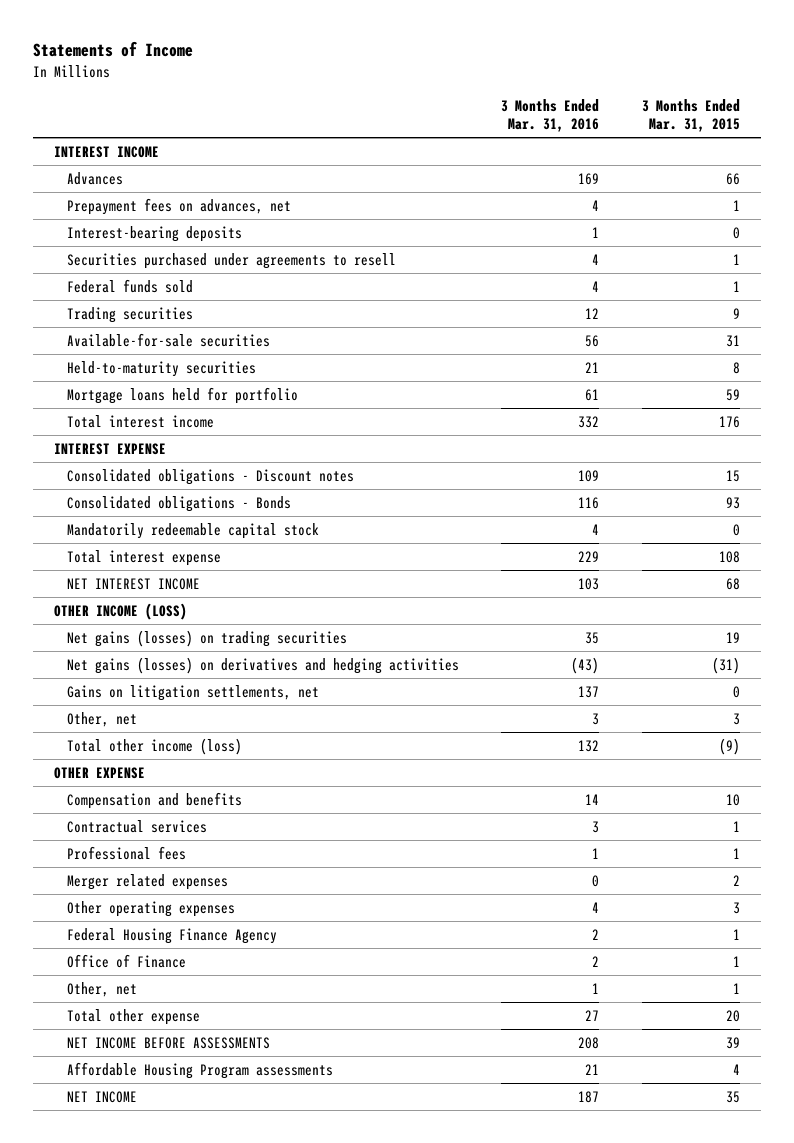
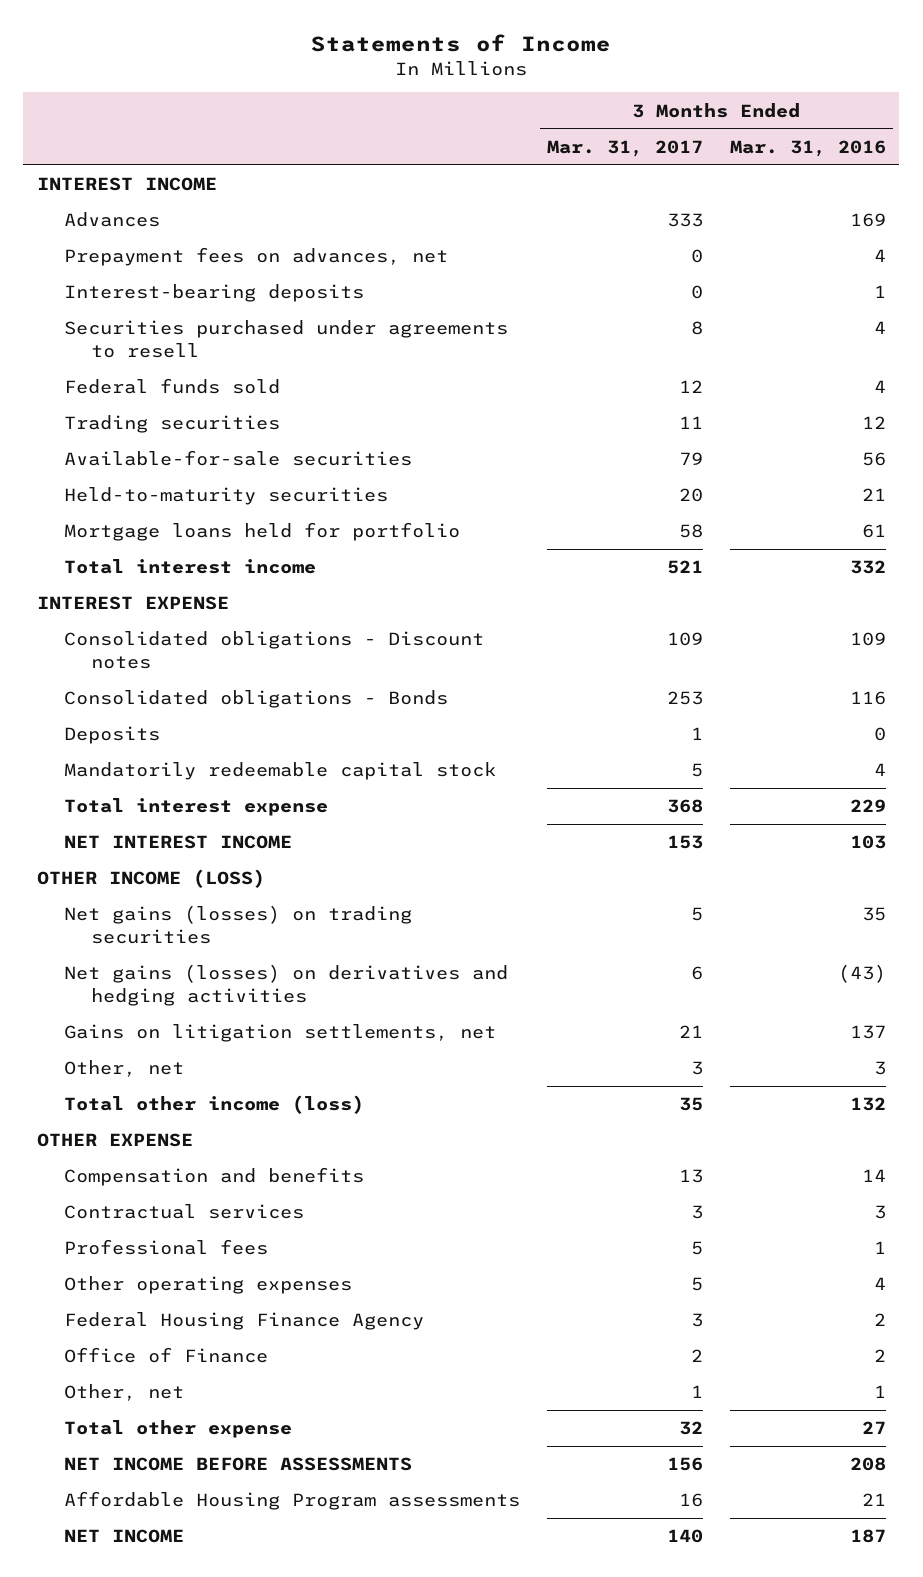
- | 3 Months Ended Mar. 31, 2016 | 3 Months Ended Mar. 31, 2015
+ | 3 Months Ended Mar. 31, 2017 | 3 Months Ended Mar. 31, 2016
+ Deposits | 1 | 0
- Merger related expenses | 0 | 2

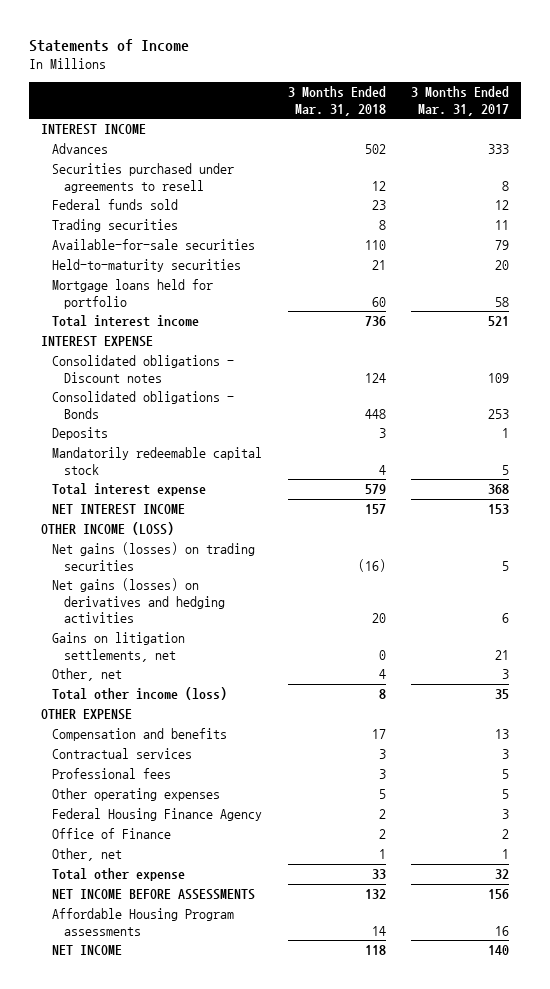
- | 3 Months Ended Mar. 31, 2017 | 3 Months Ended Mar. 31, 2016
+ | 3 Months Ended Mar. 31, 2018 | 3 Months Ended Mar. 31, 2017
- Prepayment fees on advances, net | 0 | 4
- Interest-bearing deposits | 0 | 1

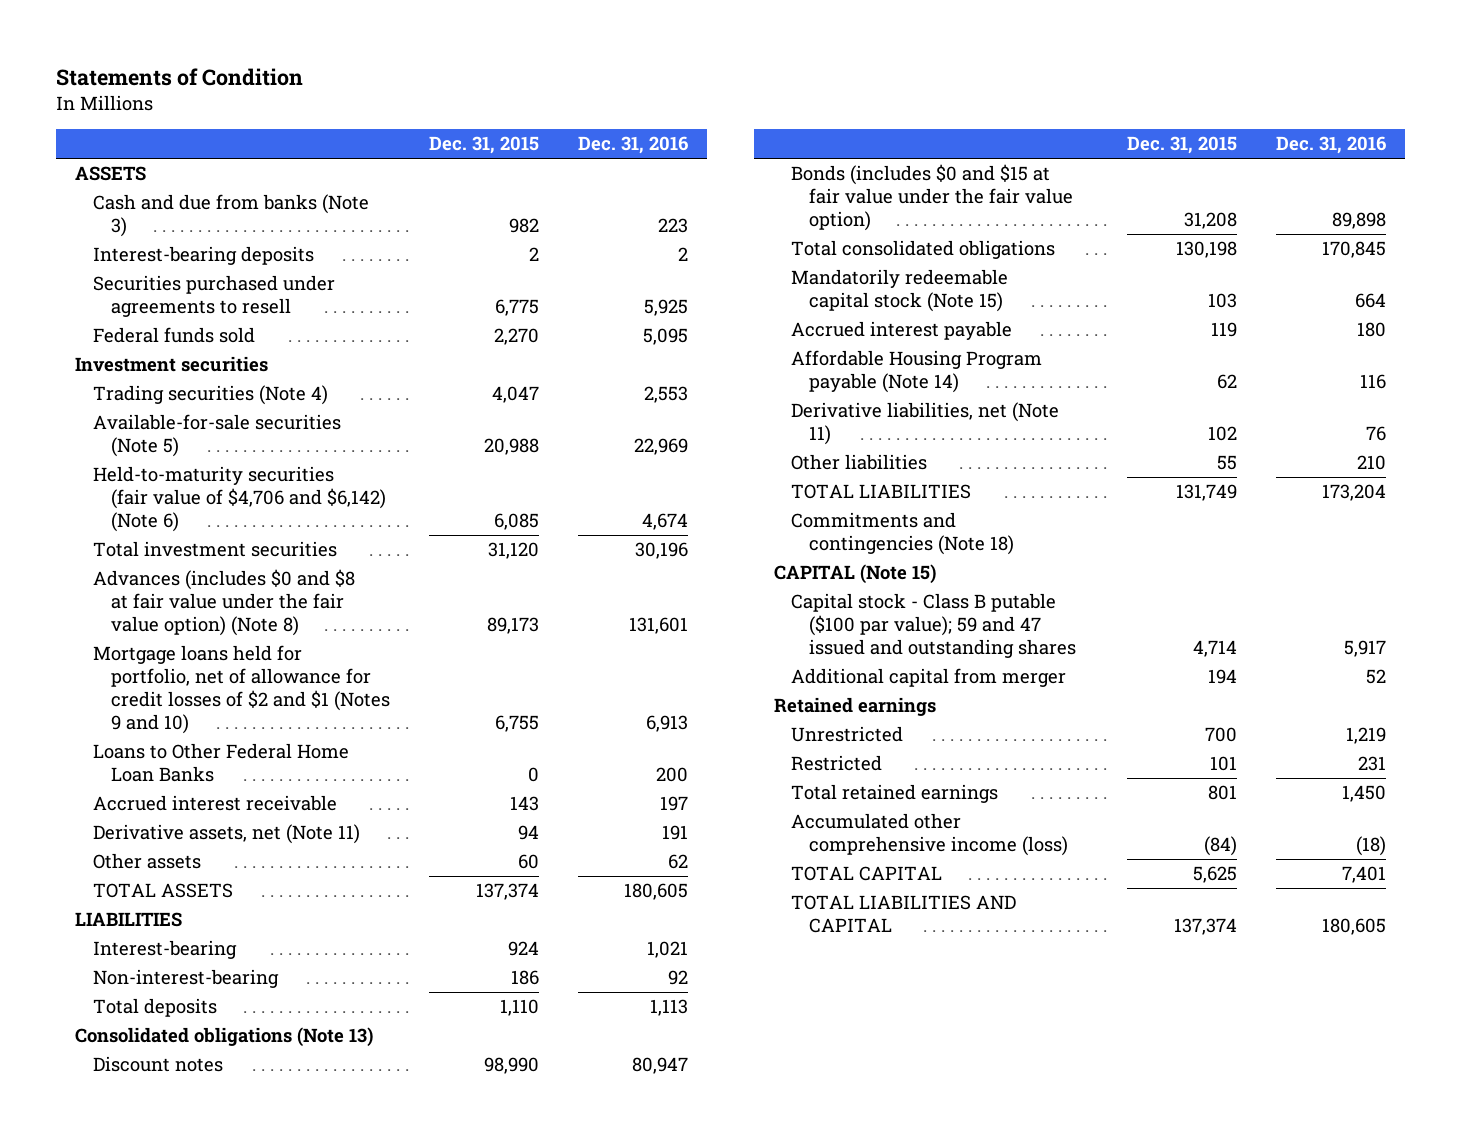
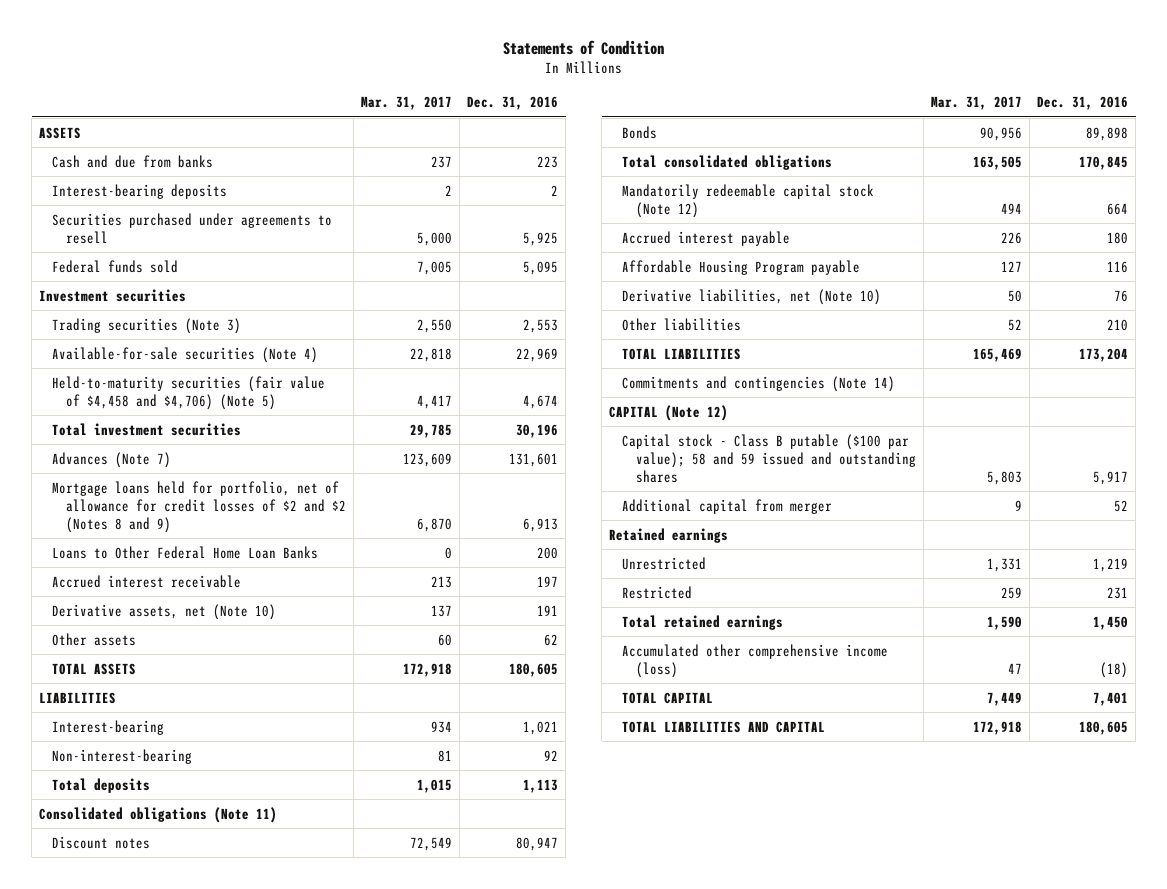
- | Dec. 31, 2015 | Dec. 31, 2016
+ | Mar. 31, 2017 | Dec. 31, 2016
- Cash and due from banks (Note 3) | 982 | 223
+ Cash and due from banks | 237 | 223
- Trading securities (Note 4) | 4,047 | 2,553
- Available-for-sale securities (Note 5) | 20,988 | 22,969
- Held-to-maturity securities (fair value of $4,706 and $6,142) (Note 6) | 6,085 | 4,674
+ Trading securities (Note 3) | 2,550 | 2,553
+ Available-for-sale securities (Note 4) | 22,818 | 22,969
+ Held-to-maturity securities (fair value of $4,458 and $4,706) (Note 5) | 4,417 | 4,674
- Advances (includes $0 and $8 at fair value under the fair value option) (Note 8) | 89,173 | 131,601
- Mortgage loans held for portfolio, net of allowance for credit losses of $2 and $1 (Notes 9 and 10) | 6,755 | 6,913
+ Advances (Note 7) | 123,609 | 131,601
+ Mortgage loans held for portfolio, net of allowance for credit losses of $2 and $2 (Notes 8 and 9) | 6,870 | 6,913
- Derivative assets, net (Note 11) | 94 | 191
+ Derivative assets, net (Note 10) | 137 | 191
- Consolidated obligations (Note 13)
+ Consolidated obligations (Note 11)
- Bonds (includes $0 and $15 at fair value under the fair value option) | 31,208 | 89,898
+ Bonds | 90,956 | 89,898
- Mandatorily redeemable capital stock (Note 15) | 103 | 664
+ Mandatorily redeemable capital stock (Note 12) | 494 | 664
- Affordable Housing Program payable (Note 14) | 62 | 116
- Derivative liabilities, net (Note 11) | 102 | 76
+ Affordable Housing Program payable | 127 | 116
+ Derivative liabilities, net (Note 10) | 50 | 76
- Commitments and contingencies (Note 18)
- CAPITAL (Note 15)
- Capital stock - Class B putable ($100 par value); 59 and 47 issued and outstanding shares | 4,714 | 5,917
+ Commitments and contingencies (Note 14)
+ CAPITAL (Note 12)
+ Capital stock - Class B putable ($100 par value); 58 and 59 issued and outstanding shares | 5,803 | 5,917

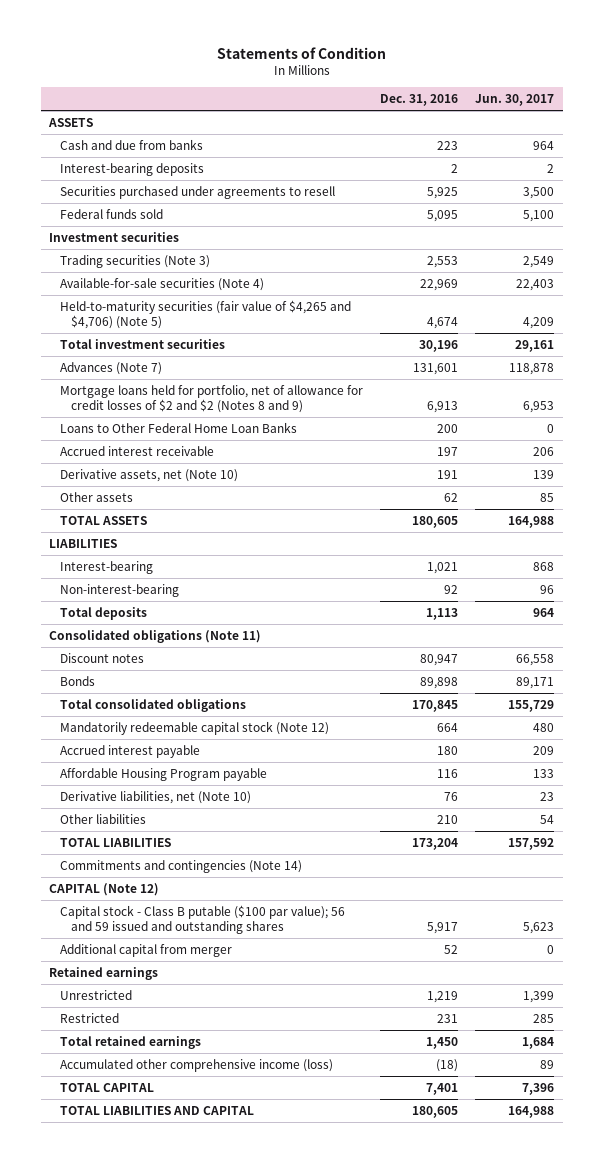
- | Mar. 31, 2017 | Dec. 31, 2016
+ | Dec. 31, 2016 | Jun. 30, 2017
- Held-to-maturity securities (fair value of $4,458 and $4,706) (Note 5) | 4,417 | 4,674
+ Held-to-maturity securities (fair value of $4,265 and $4,706) (Note 5) | 4,674 | 4,209
- Capital stock - Class B putable ($100 par value); 58 and 59 issued and outstanding shares | 5,803 | 5,917
+ Capital stock - Class B putable ($100 par value); 56 and 59 issued and outstanding shares | 5,917 | 5,623

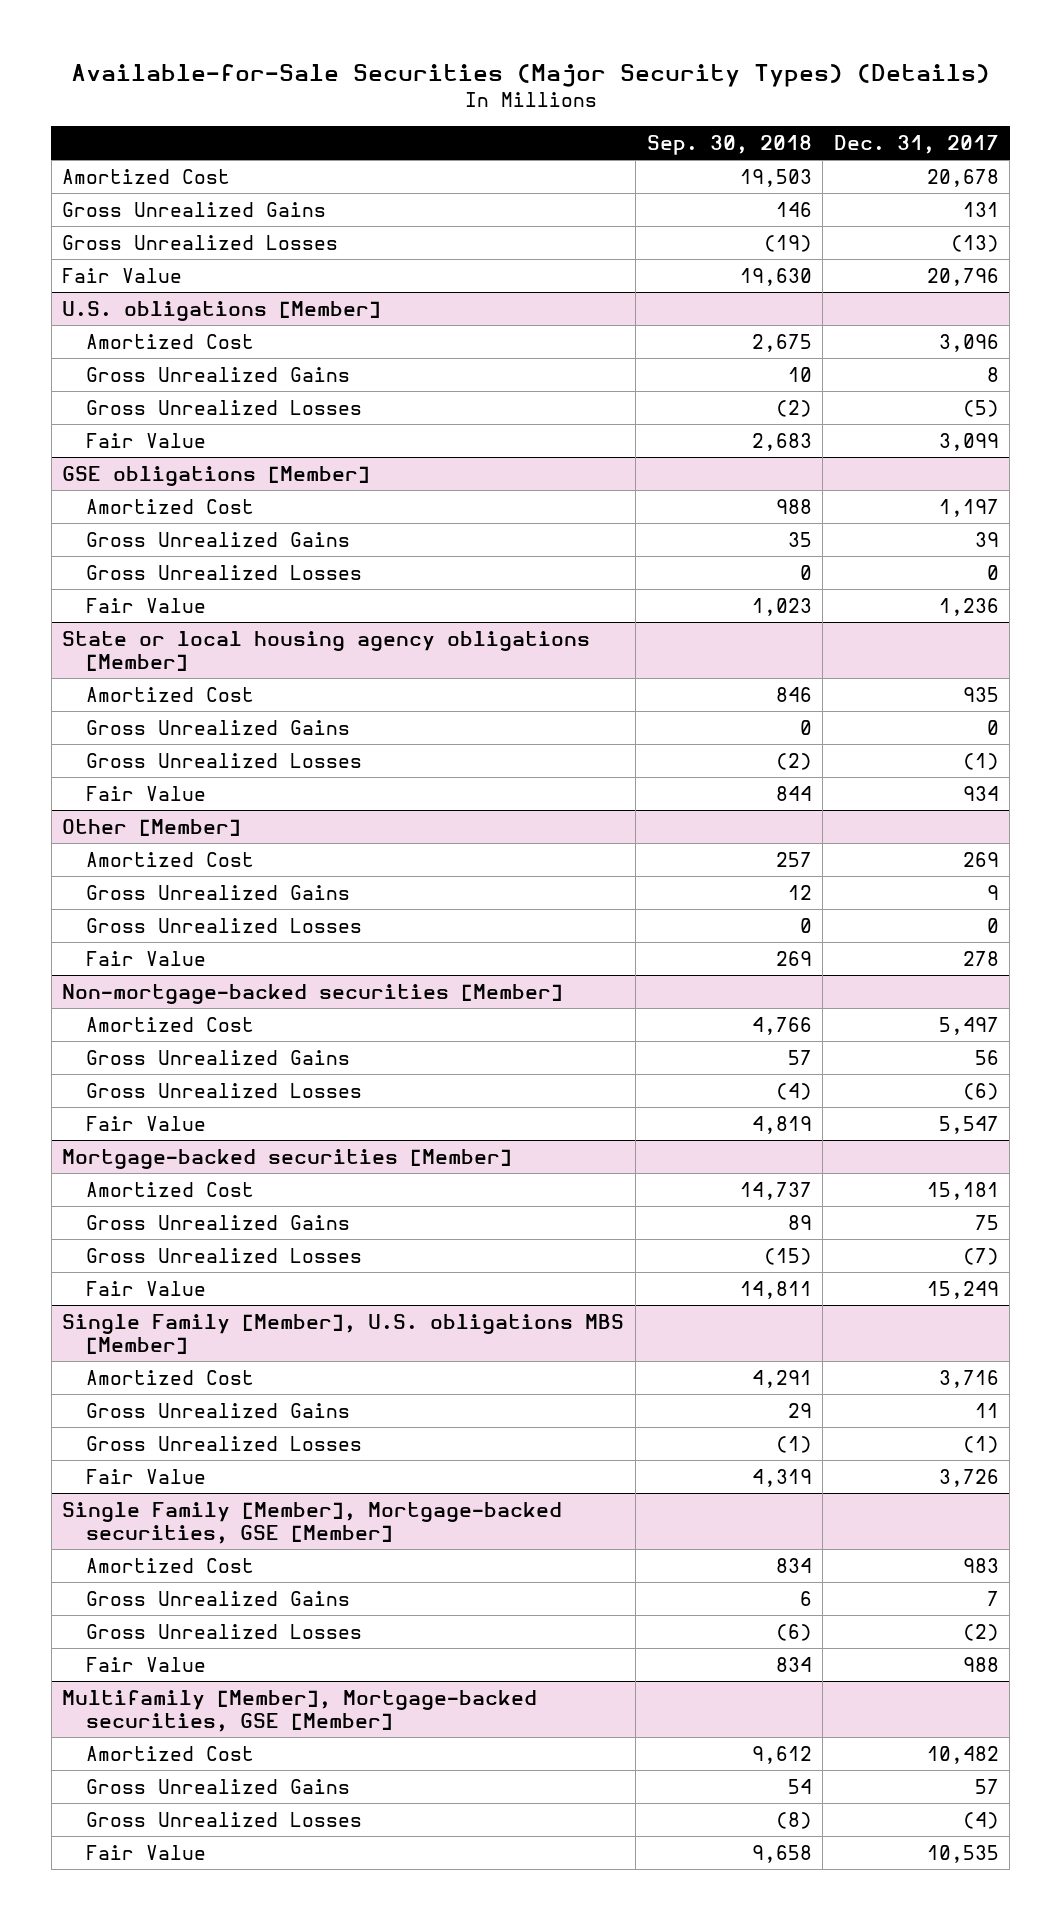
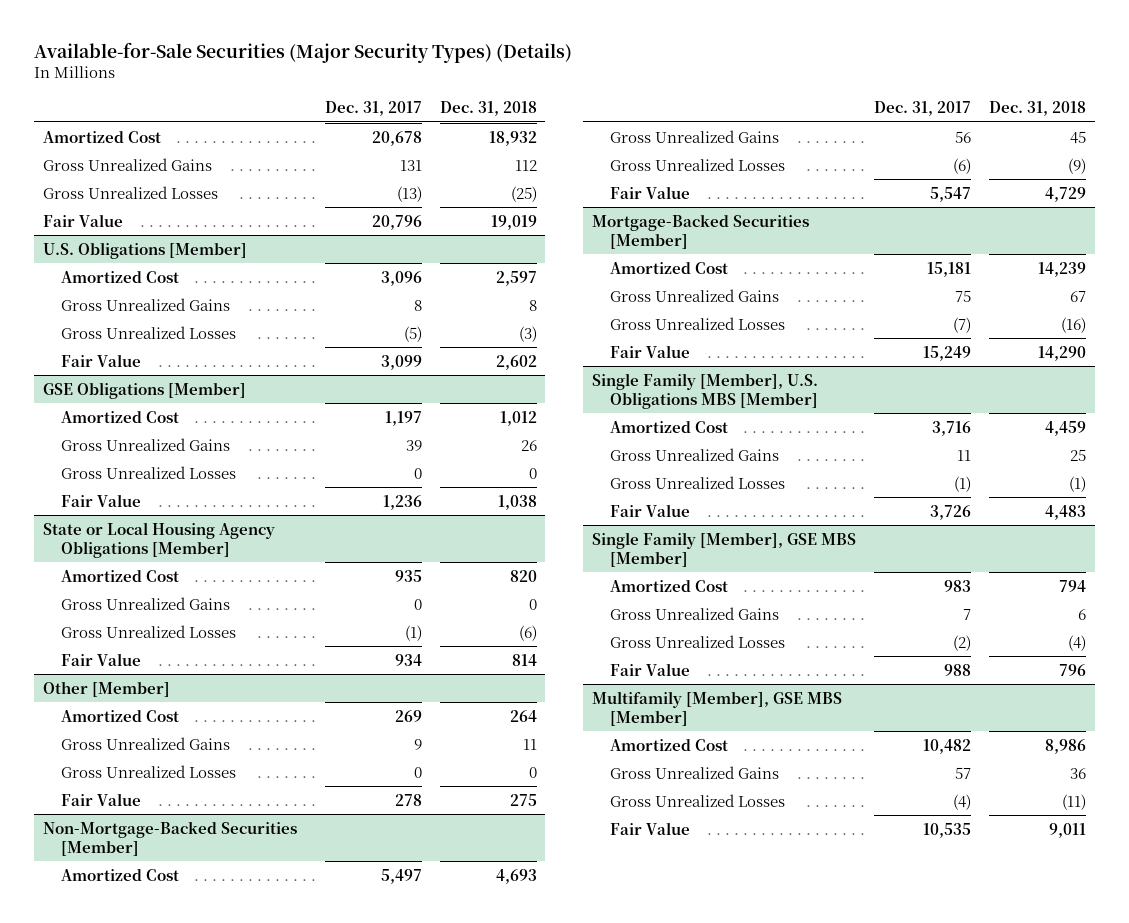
- | Sep. 30, 2018 | Dec. 31, 2017
+ | Dec. 31, 2017 | Dec. 31, 2018
- U.S. obligations [Member]
+ U.S. Obligations [Member]
- GSE obligations [Member]
+ GSE Obligations [Member]
- State or local housing agency obligations [Member]
+ State or Local Housing Agency Obligations [Member]
- Non-mortgage-backed securities [Member]
+ Non-Mortgage-Backed Securities [Member]
- Mortgage-backed securities [Member]
+ Mortgage-Backed Securities [Member]
- Single Family [Member], U.S. obligations MBS [Member]
+ Single Family [Member], U.S. Obligations MBS [Member]
- Single Family [Member], Mortgage-backed securities, GSE [Member]
+ Single Family [Member], GSE MBS [Member]
- Multifamily [Member], Mortgage-backed securities, GSE [Member]
+ Multifamily [Member], GSE MBS [Member]

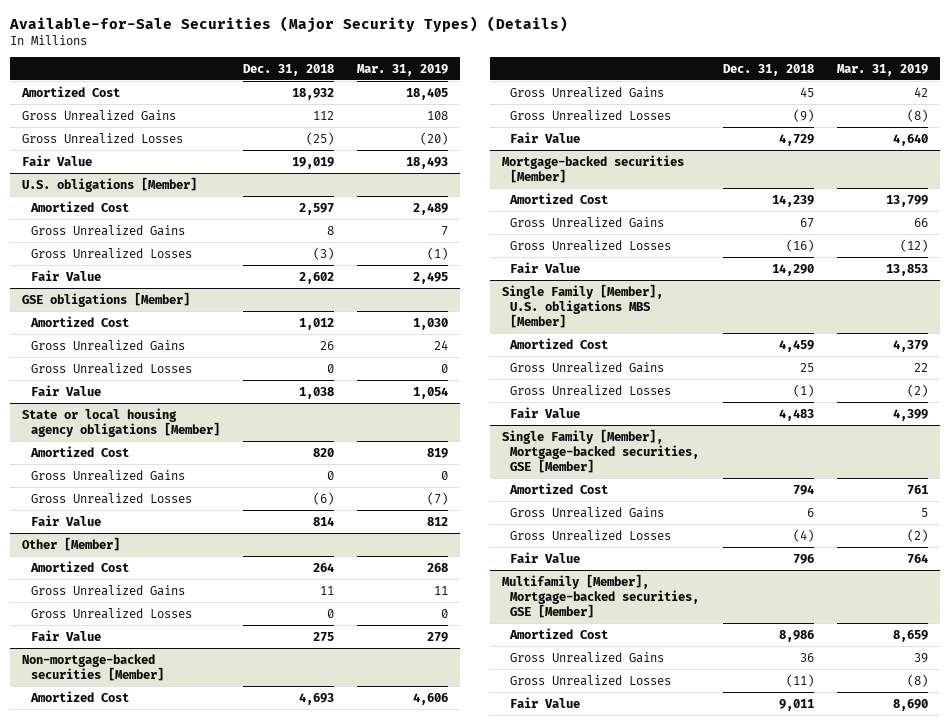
- | Dec. 31, 2017 | Dec. 31, 2018
+ | Dec. 31, 2018 | Mar. 31, 2019
- U.S. Obligations [Member]
+ U.S. obligations [Member]
- GSE Obligations [Member]
+ GSE obligations [Member]
- State or Local Housing Agency Obligations [Member]
+ State or local housing agency obligations [Member]
- Non-Mortgage-Backed Securities [Member]
+ Non-mortgage-backed securities [Member]
- Mortgage-Backed Securities [Member]
+ Mortgage-backed securities [Member]
- Single Family [Member], U.S. Obligations MBS [Member]
+ Single Family [Member], U.S. obligations MBS [Member]
- Single Family [Member], GSE MBS [Member]
+ Single Family [Member], Mortgage-backed securities, GSE [Member]
- Multifamily [Member], GSE MBS [Member]
+ Multifamily [Member], Mortgage-backed securities, GSE [Member]

